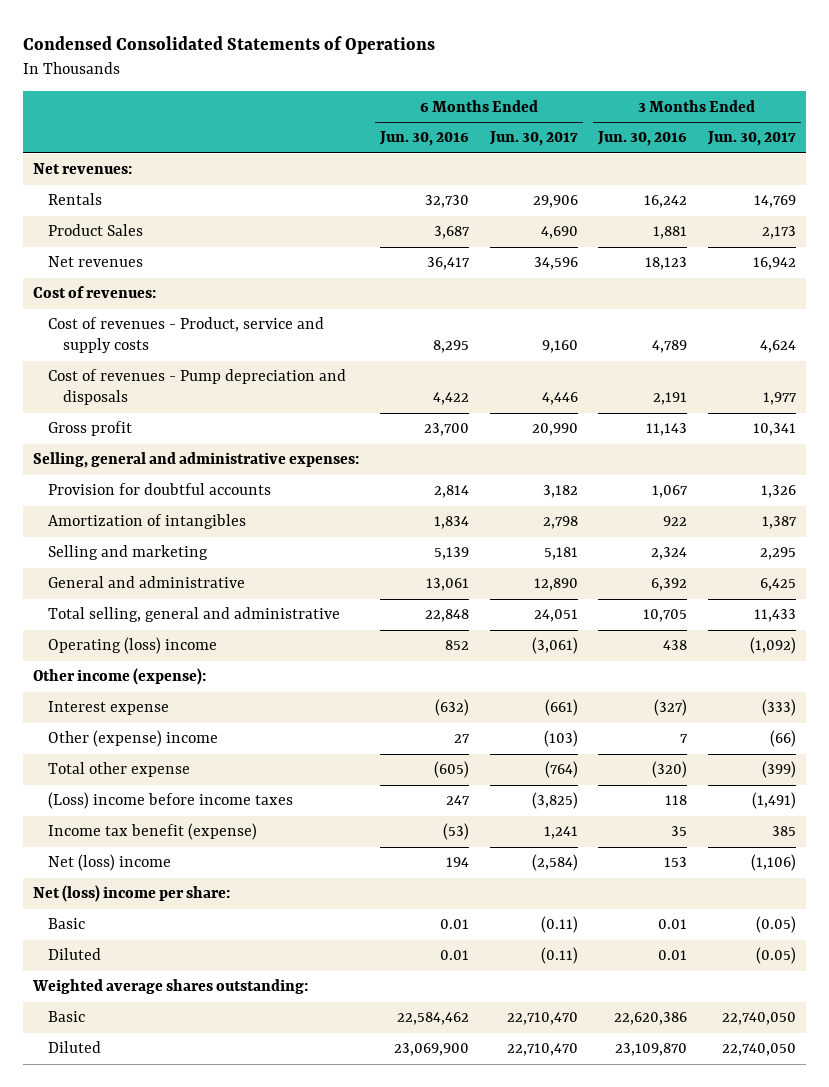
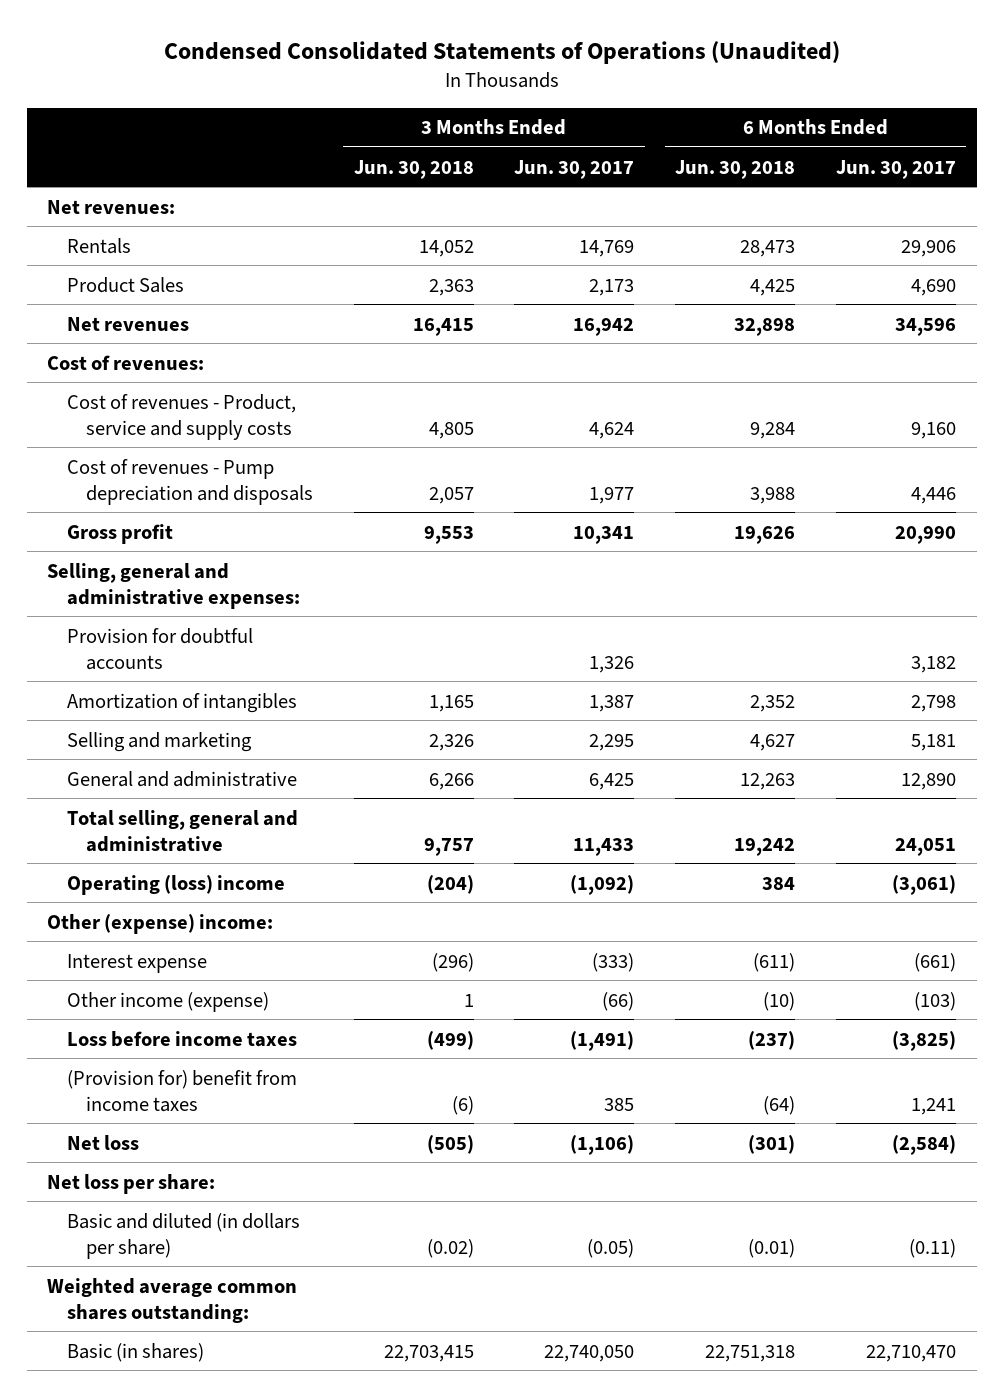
- Condensed Consolidated Statements of Operations
+ Condensed Consolidated Statements of Operations (Unaudited)
- | 6 Months Ended Jun. 30, 2016 | 6 Months Ended Jun. 30, 2017 | 3 Months Ended Jun. 30, 2016 | 3 Months Ended Jun. 30, 2017
+ | 3 Months Ended Jun. 30, 2018 | 3 Months Ended Jun. 30, 2017 | 6 Months Ended Jun. 30, 2018 | 6 Months Ended Jun. 30, 2017
- Other income (expense):
+ Other (expense) income:
- Other (expense) income | 27 | (103) | 7 | (66)
- Total other expense | (605) | (764) | (320) | (399)
- (Loss) income before income taxes | 247 | (3,825) | 118 | (1,491)
- Income tax benefit (expense) | (53) | 1,241 | 35 | 385
- Net (loss) income | 194 | (2,584) | 153 | (1,106)
- Net (loss) income per share:
- Basic | 0.01 | (0.11) | 0.01 | (0.05)
- Diluted | 0.01 | (0.11) | 0.01 | (0.05)
- Weighted average shares outstanding:
- Basic | 22,584,462 | 22,710,470 | 22,620,386 | 22,740,050
- Diluted | 23,069,900 | 22,710,470 | 23,109,870 | 22,740,050
+ Other income (expense) | 1 | (66) | (10) | (103)
+ Loss before income taxes | (499) | (1,491) | (237) | (3,825)
+ (Provision for) benefit from income taxes | (6) | 385 | (64) | 1,241
+ Net loss | (505) | (1,106) | (301) | (2,584)
+ Net loss per share:
+ Basic and diluted (in dollars per share) | (0.02) | (0.05) | (0.01) | (0.11)
+ Weighted average common shares outstanding:
+ Basic (in shares) | 22,703,415 | 22,740,050 | 22,751,318 | 22,710,470

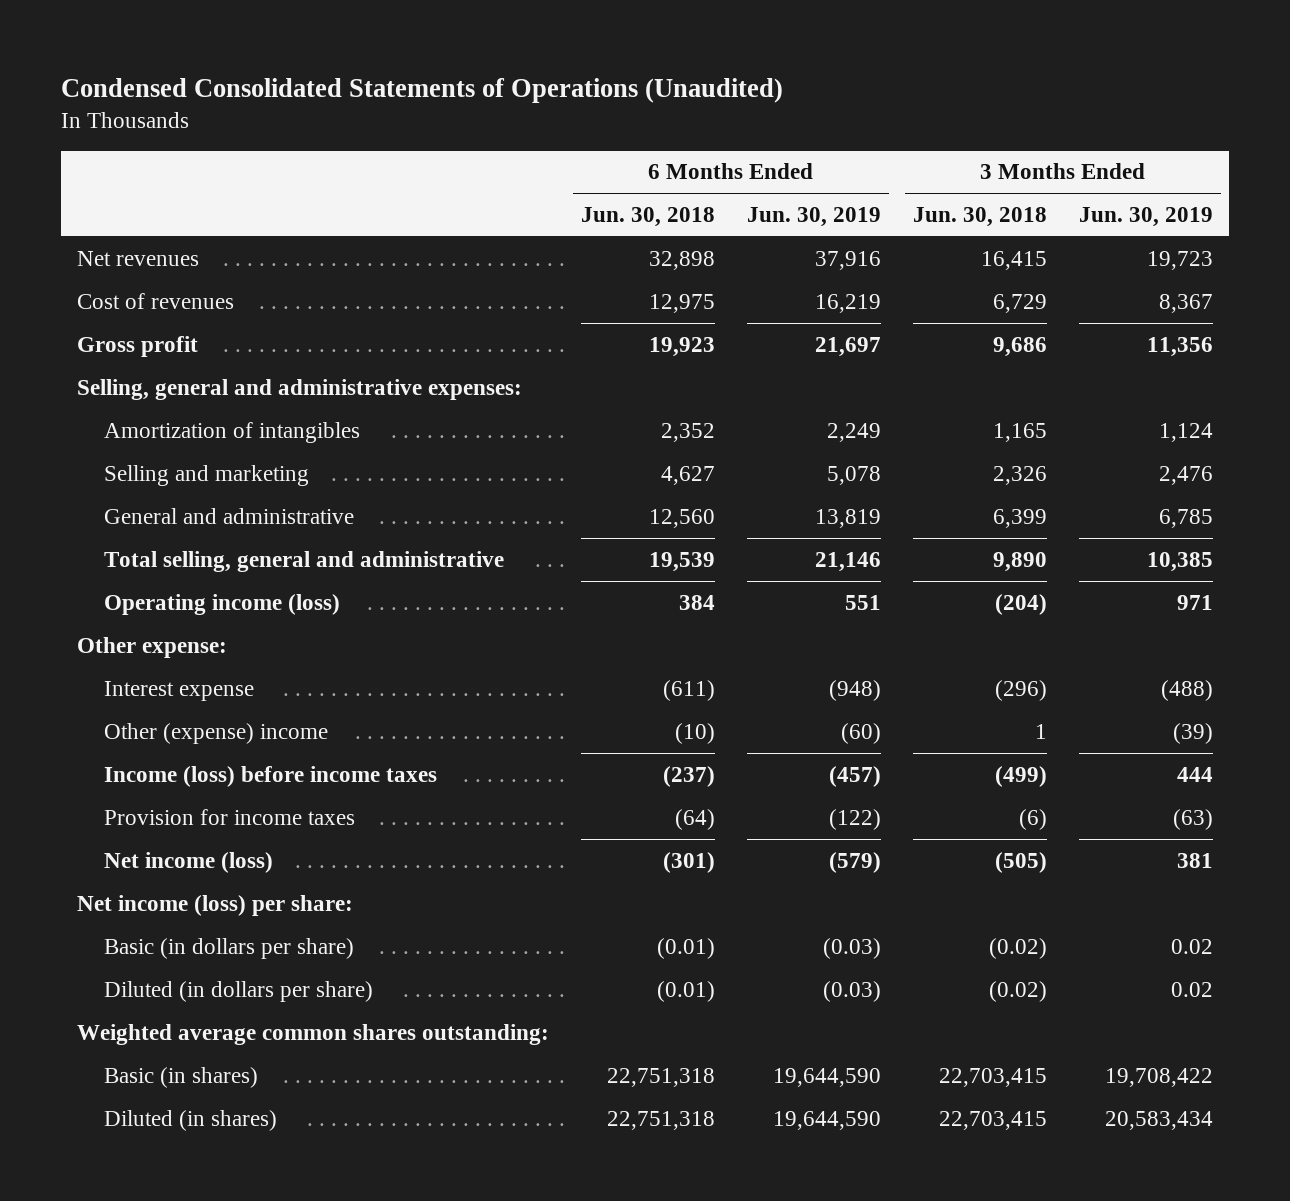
- | 3 Months Ended Jun. 30, 2018 | 3 Months Ended Jun. 30, 2017 | 6 Months Ended Jun. 30, 2018 | 6 Months Ended Jun. 30, 2017
+ | 6 Months Ended Jun. 30, 2018 | 6 Months Ended Jun. 30, 2019 | 3 Months Ended Jun. 30, 2018 | 3 Months Ended Jun. 30, 2019
- Net revenues:
- Rentals | 14,052 | 14,769 | 28,473 | 29,906
- Product Sales | 2,363 | 2,173 | 4,425 | 4,690
- Cost of revenues:
- Cost of revenues - Product, service and supply costs | 4,805 | 4,624 | 9,284 | 9,160
- Cost of revenues - Pump depreciation and disposals | 2,057 | 1,977 | 3,988 | 4,446
- Gross profit | 9,553 | 10,341 | 19,626 | 20,990
+ Cost of revenues | 12,975 | 16,219 | 6,729 | 8,367
+ Gross profit | 19,923 | 21,697 | 9,686 | 11,356
- Provision for doubtful accounts | | 1,326 | | 3,182
- General and administrative | 6,266 | 6,425 | 12,263 | 12,890
- Total selling, general and administrative | 9,757 | 11,433 | 19,242 | 24,051
- Operating (loss) income | (204) | (1,092) | 384 | (3,061)
- Other (expense) income:
+ General and administrative | 12,560 | 13,819 | 6,399 | 6,785
+ Total selling, general and administrative | 19,539 | 21,146 | 9,890 | 10,385
+ Operating income (loss) | 384 | 551 | (204) | 971
+ Other expense:
- Other income (expense) | 1 | (66) | (10) | (103)
- Loss before income taxes | (499) | (1,491) | (237) | (3,825)
- (Provision for) benefit from income taxes | (6) | 385 | (64) | 1,241
- Net loss | (505) | (1,106) | (301) | (2,584)
- Net loss per share:
- Basic and diluted (in dollars per share) | (0.02) | (0.05) | (0.01) | (0.11)
+ Other (expense) income | (10) | (60) | 1 | (39)
+ Income (loss) before income taxes | (237) | (457) | (499) | 444
+ Provision for income taxes | (64) | (122) | (6) | (63)
+ Net income (loss) | (301) | (579) | (505) | 381
+ Net income (loss) per share:
+ Basic (in dollars per share) | (0.01) | (0.03) | (0.02) | 0.02
+ Diluted (in dollars per share) | (0.01) | (0.03) | (0.02) | 0.02
+ Diluted (in shares) | 22,751,318 | 19,644,590 | 22,703,415 | 20,583,434

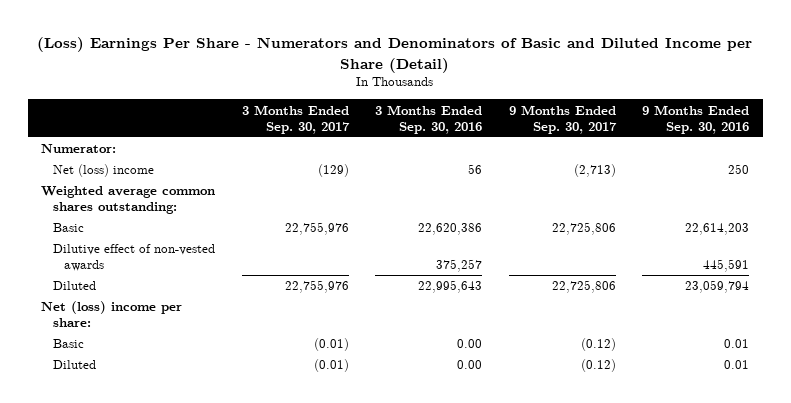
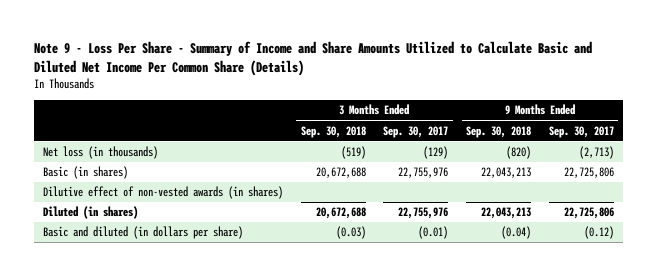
- (Loss) Earnings Per Share - Numerators and Denominators of Basic and Diluted Income per Share (Detail)
+ Note 9 - Loss Per Share - Summary of Income and Share Amounts Utilized to Calculate Basic and Diluted Net Income Per Common Share (Details)
- | 3 Months Ended Sep. 30, 2017 | 3 Months Ended Sep. 30, 2016 | 9 Months Ended Sep. 30, 2017 | 9 Months Ended Sep. 30, 2016
+ | 3 Months Ended Sep. 30, 2018 | 3 Months Ended Sep. 30, 2017 | 9 Months Ended Sep. 30, 2018 | 9 Months Ended Sep. 30, 2017
- Numerator:
- Net (loss) income | (129) | 56 | (2,713) | 250
- Weighted average common shares outstanding:
- Basic | 22,755,976 | 22,620,386 | 22,725,806 | 22,614,203
- Dilutive effect of non-vested awards | | 375,257 | | 445,591
- Diluted | 22,755,976 | 22,995,643 | 22,725,806 | 23,059,794
- Net (loss) income per share:
- Basic | (0.01) | 0.00 | (0.12) | 0.01
- Diluted | (0.01) | 0.00 | (0.12) | 0.01
+ Net loss (in thousands) | (519) | (129) | (820) | (2,713)
+ Basic (in shares) | 20,672,688 | 22,755,976 | 22,043,213 | 22,725,806
+ Dilutive effect of non-vested awards (in shares)
+ Diluted (in shares) | 20,672,688 | 22,755,976 | 22,043,213 | 22,725,806
+ Basic and diluted (in dollars per share) | (0.03) | (0.01) | (0.04) | (0.12)

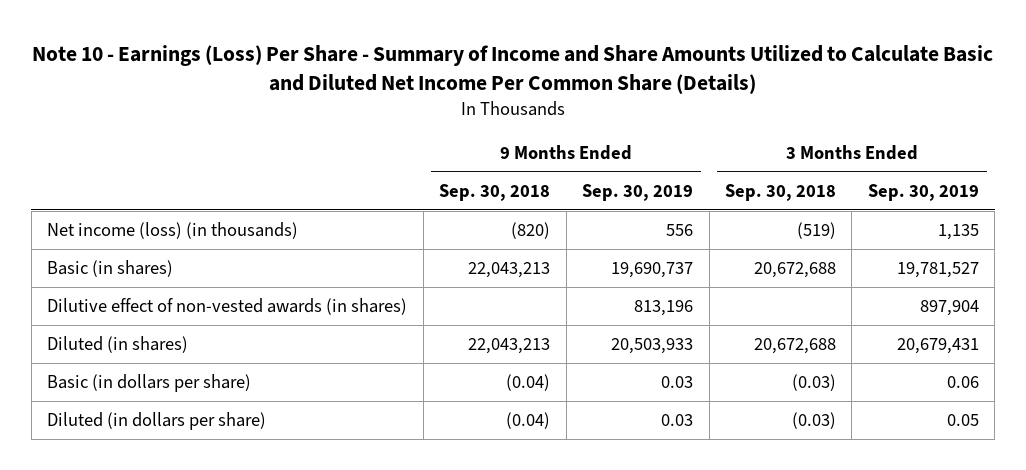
- Note 9 - Loss Per Share - Summary of Income and Share Amounts Utilized to Calculate Basic and Diluted Net Income Per Common Share (Details)
+ Note 10 - Earnings (Loss) Per Share - Summary of Income and Share Amounts Utilized to Calculate Basic and Diluted Net Income Per Common Share (Details)
- | 3 Months Ended Sep. 30, 2018 | 3 Months Ended Sep. 30, 2017 | 9 Months Ended Sep. 30, 2018 | 9 Months Ended Sep. 30, 2017
+ | 9 Months Ended Sep. 30, 2018 | 9 Months Ended Sep. 30, 2019 | 3 Months Ended Sep. 30, 2018 | 3 Months Ended Sep. 30, 2019
- Net loss (in thousands) | (519) | (129) | (820) | (2,713)
+ Net income (loss) (in thousands) | (820) | 556 | (519) | 1,135
- Basic and diluted (in dollars per share) | (0.03) | (0.01) | (0.04) | (0.12)
+ Basic (in dollars per share) | (0.04) | 0.03 | (0.03) | 0.06
+ Diluted (in dollars per share) | (0.04) | 0.03 | (0.03) | 0.05

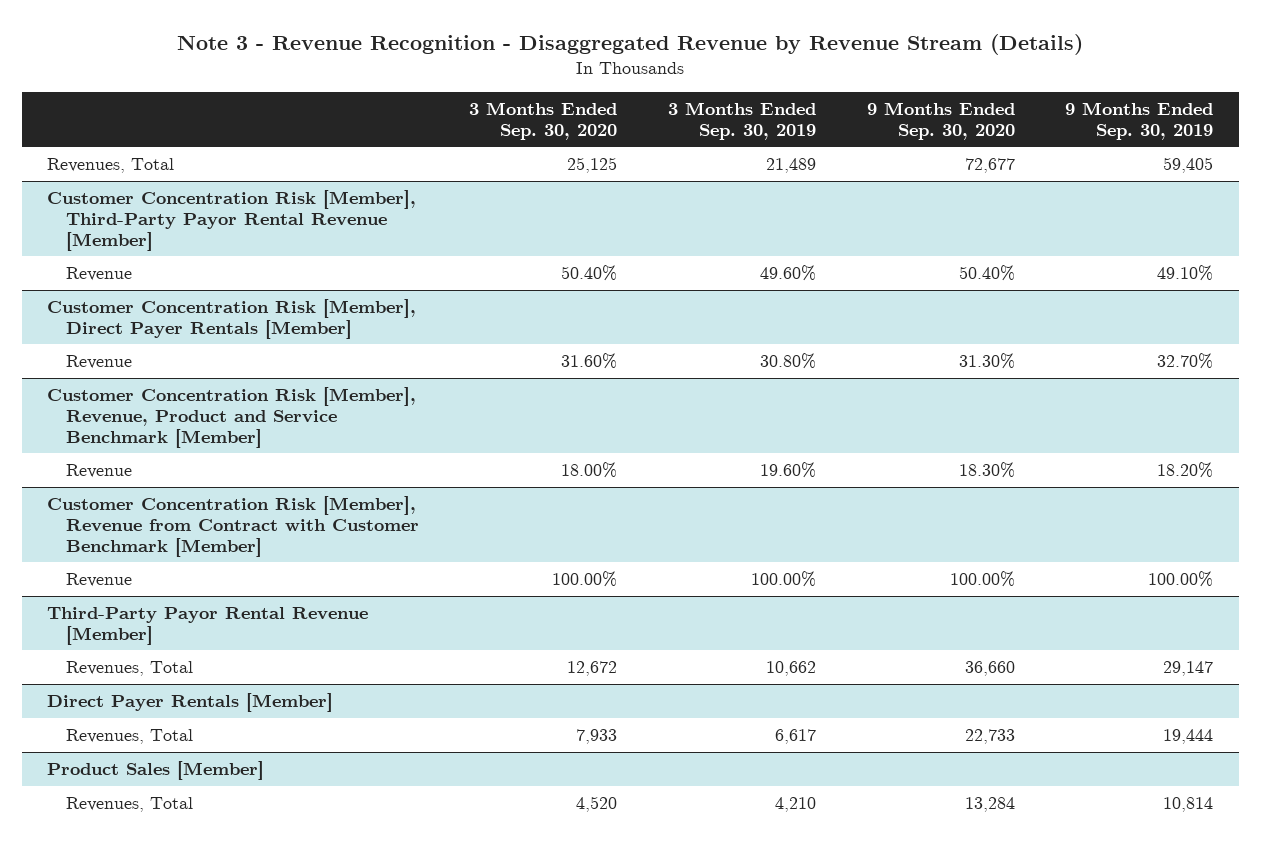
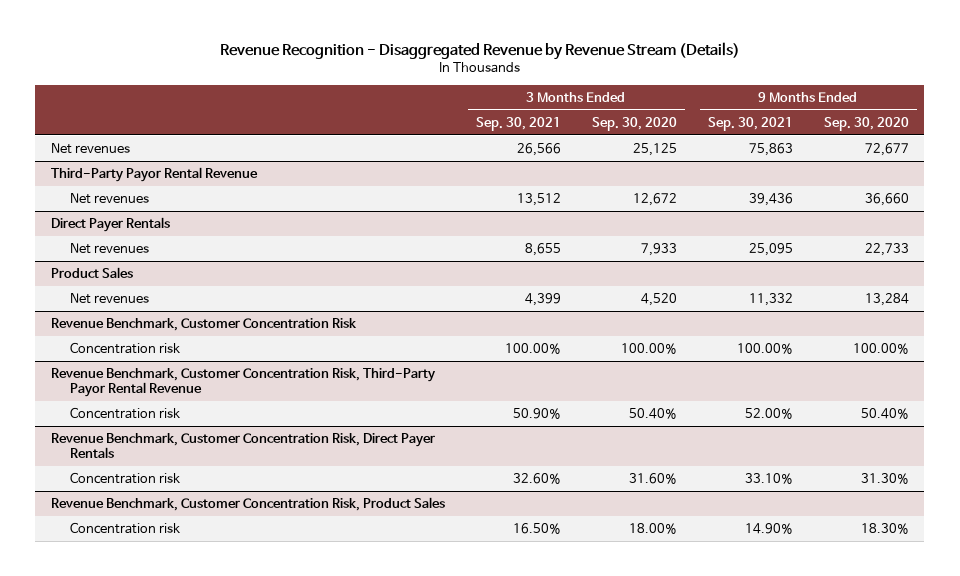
- Note 3 - Revenue Recognition - Disaggregated Revenue by Revenue Stream (Details)
+ Revenue Recognition - Disaggregated Revenue by Revenue Stream (Details)
- | 3 Months Ended Sep. 30, 2020 | 3 Months Ended Sep. 30, 2019 | 9 Months Ended Sep. 30, 2020 | 9 Months Ended Sep. 30, 2019
+ | 3 Months Ended Sep. 30, 2021 | 3 Months Ended Sep. 30, 2020 | 9 Months Ended Sep. 30, 2021 | 9 Months Ended Sep. 30, 2020
- Revenues, Total | 25,125 | 21,489 | 72,677 | 59,405
- Customer Concentration Risk [Member], Third-Party Payor Rental Revenue [Member]
- Revenue | 50.40% | 49.60% | 50.40% | 49.10%
- Customer Concentration Risk [Member], Direct Payer Rentals [Member]
- Revenue | 31.60% | 30.80% | 31.30% | 32.70%
- Customer Concentration Risk [Member], Revenue, Product and Service Benchmark [Member]
- Revenue | 18.00% | 19.60% | 18.30% | 18.20%
- Customer Concentration Risk [Member], Revenue from Contract with Customer Benchmark [Member]
- Revenue | 100.00% | 100.00% | 100.00% | 100.00%
- Third-Party Payor Rental Revenue [Member]
- Revenues, Total | 12,672 | 10,662 | 36,660 | 29,147
- Direct Payer Rentals [Member]
- Revenues, Total | 7,933 | 6,617 | 22,733 | 19,444
- Product Sales [Member]
- Revenues, Total | 4,520 | 4,210 | 13,284 | 10,814
+ Net revenues | 26,566 | 25,125 | 75,863 | 72,677
+ Third-Party Payor Rental Revenue
+ Net revenues | 13,512 | 12,672 | 39,436 | 36,660
+ Direct Payer Rentals
+ Net revenues | 8,655 | 7,933 | 25,095 | 22,733
+ Product Sales
+ Net revenues | 4,399 | 4,520 | 11,332 | 13,284
+ Revenue Benchmark, Customer Concentration Risk
+ Concentration risk | 100.00% | 100.00% | 100.00% | 100.00%
+ Revenue Benchmark, Customer Concentration Risk, Third-Party Payor Rental Revenue
+ Concentration risk | 50.90% | 50.40% | 52.00% | 50.40%
+ Revenue Benchmark, Customer Concentration Risk, Direct Payer Rentals
+ Concentration risk | 32.60% | 31.60% | 33.10% | 31.30%
+ Revenue Benchmark, Customer Concentration Risk, Product Sales
+ Concentration risk | 16.50% | 18.00% | 14.90% | 18.30%

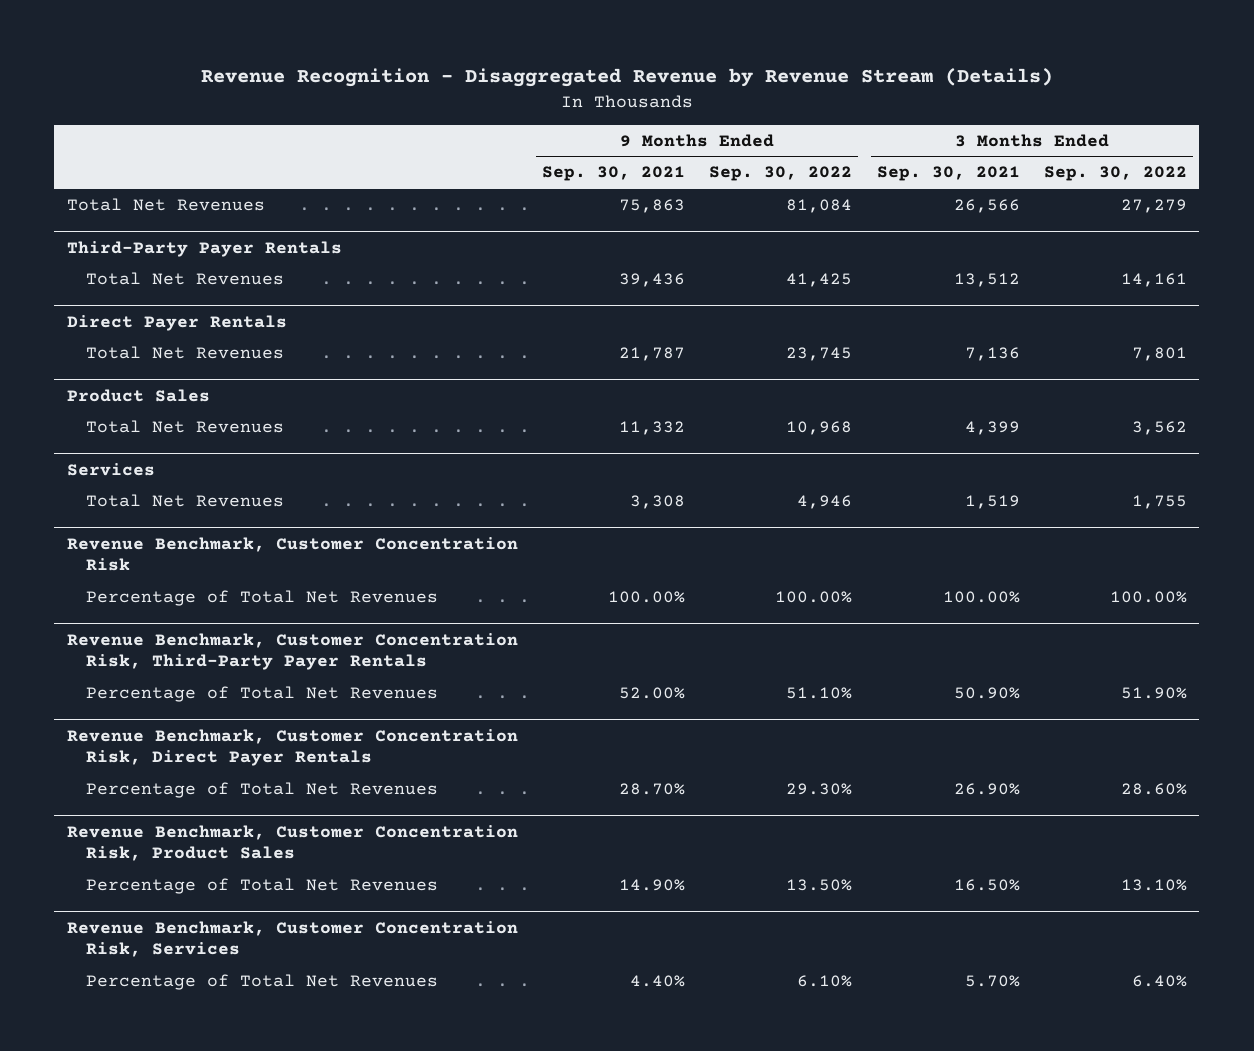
- | 3 Months Ended Sep. 30, 2021 | 3 Months Ended Sep. 30, 2020 | 9 Months Ended Sep. 30, 2021 | 9 Months Ended Sep. 30, 2020
+ | 9 Months Ended Sep. 30, 2021 | 9 Months Ended Sep. 30, 2022 | 3 Months Ended Sep. 30, 2021 | 3 Months Ended Sep. 30, 2022
- Net revenues | 26,566 | 25,125 | 75,863 | 72,677
- Third-Party Payor Rental Revenue
- Net revenues | 13,512 | 12,672 | 39,436 | 36,660
+ Total Net Revenues | 75,863 | 81,084 | 26,566 | 27,279
+ Third-Party Payer Rentals
+ Total Net Revenues | 39,436 | 41,425 | 13,512 | 14,161
@ Direct Payer Rentals
- Net revenues | 8,655 | 7,933 | 25,095 | 22,733
+ Total Net Revenues | 21,787 | 23,745 | 7,136 | 7,801
@ Product Sales
- Net revenues | 4,399 | 4,520 | 11,332 | 13,284
+ Total Net Revenues | 11,332 | 10,968 | 4,399 | 3,562
+ Services
+ Total Net Revenues | 3,308 | 4,946 | 1,519 | 1,755
@ Revenue Benchmark, Customer Concentration Risk
- Concentration risk | 100.00% | 100.00% | 100.00% | 100.00%
- Revenue Benchmark, Customer Concentration Risk, Third-Party Payor Rental Revenue
- Concentration risk | 50.90% | 50.40% | 52.00% | 50.40%
@ Revenue Benchmark, Customer Concentration Risk
+ Percentage of Total Net Revenues | 100.00% | 100.00% | 100.00% | 100.00%
+ Revenue Benchmark, Customer Concentration Risk, Third-Party Payer Rentals
+ Percentage of Total Net Revenues | 52.00% | 51.10% | 50.90% | 51.90%
@ Revenue Benchmark, Customer Concentration Risk, Direct Payer Rentals
- Concentration risk | 32.60% | 31.60% | 33.10% | 31.30%
+ Percentage of Total Net Revenues | 28.70% | 29.30% | 26.90% | 28.60%
@ Revenue Benchmark, Customer Concentration Risk, Product Sales
- Concentration risk | 16.50% | 18.00% | 14.90% | 18.30%
+ Percentage of Total Net Revenues | 14.90% | 13.50% | 16.50% | 13.10%
+ Revenue Benchmark, Customer Concentration Risk, Services
+ Percentage of Total Net Revenues | 4.40% | 6.10% | 5.70% | 6.40%

